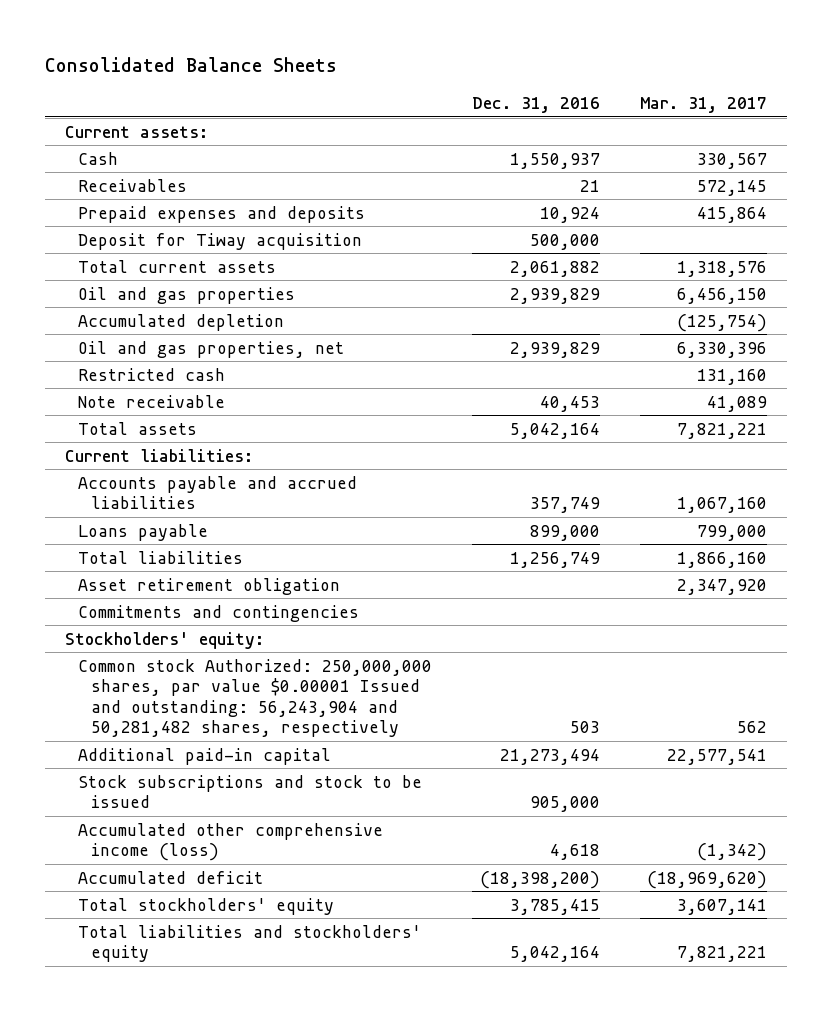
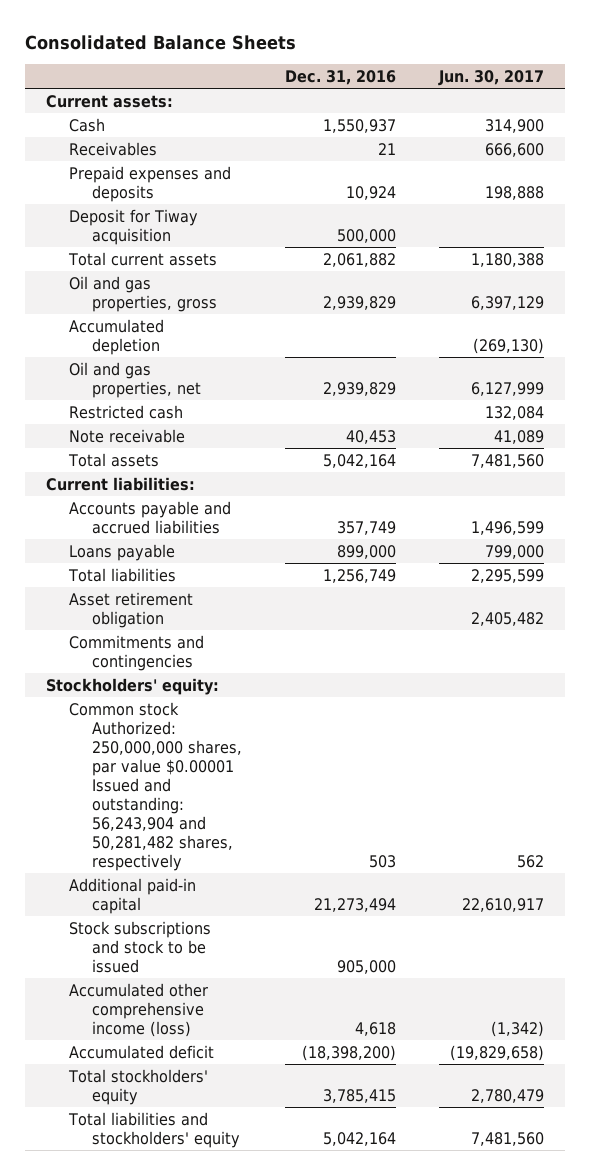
- | Dec. 31, 2016 | Mar. 31, 2017
+ | Dec. 31, 2016 | Jun. 30, 2017
- Oil and gas properties | 2,939,829 | 6,456,150
+ Oil and gas properties, gross | 2,939,829 | 6,397,129

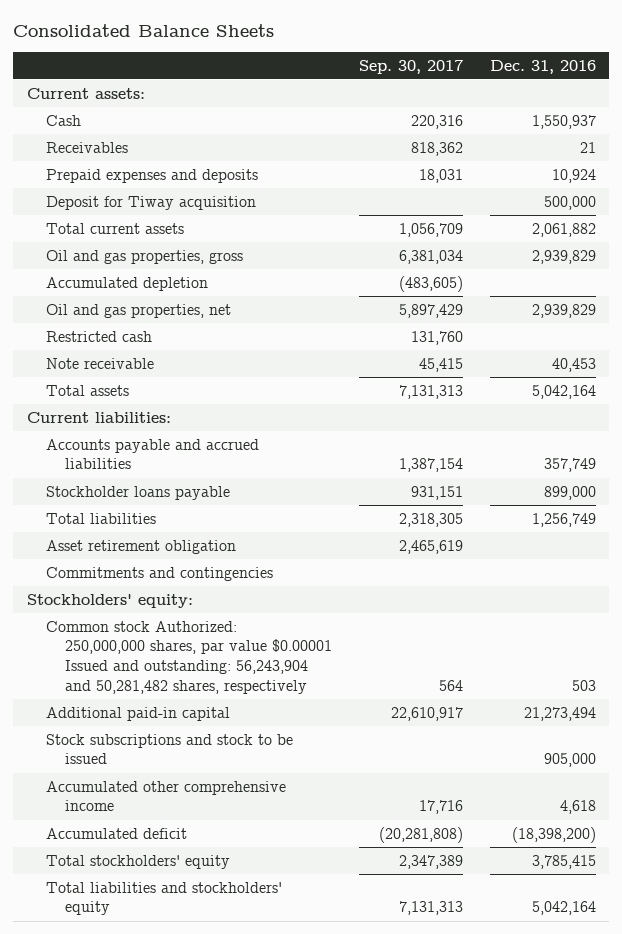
- | Dec. 31, 2016 | Jun. 30, 2017
+ | Sep. 30, 2017 | Dec. 31, 2016
- Loans payable | 899,000 | 799,000
+ Stockholder loans payable | 931,151 | 899,000
- Accumulated other comprehensive income (loss) | 4,618 | (1,342)
+ Accumulated other comprehensive income | 17,716 | 4,618

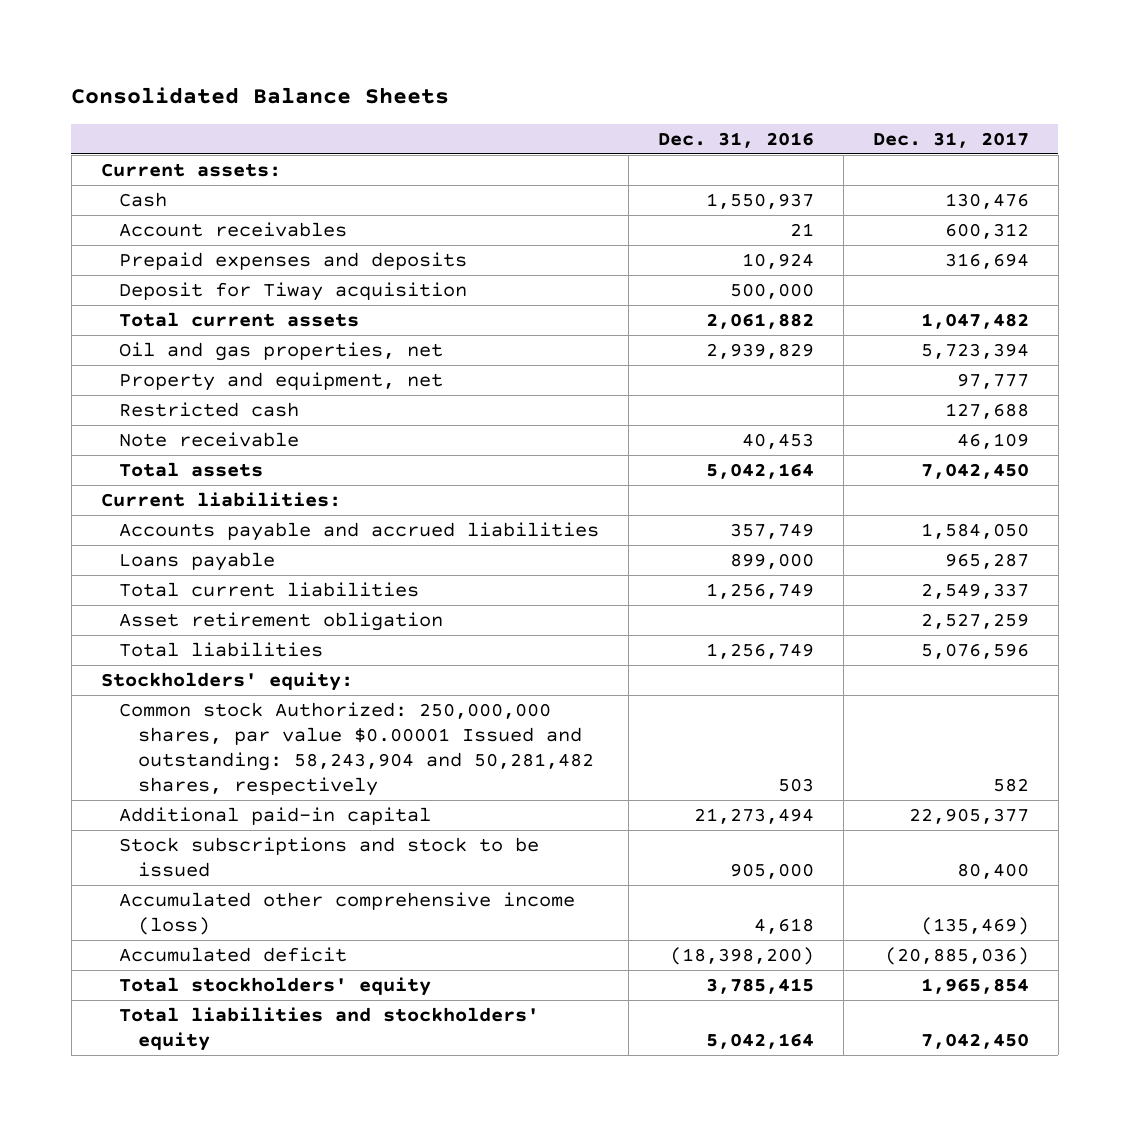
- | Sep. 30, 2017 | Dec. 31, 2016
+ | Dec. 31, 2016 | Dec. 31, 2017
- Receivables | 818,362 | 21
+ Account receivables | 21 | 600,312
- Oil and gas properties, gross | 6,381,034 | 2,939,829
- Accumulated depletion | (483,605) |
+ Property and equipment, net | | 97,777
- Stockholder loans payable | 931,151 | 899,000
+ Loans payable | 899,000 | 965,287
+ Total current liabilities | 1,256,749 | 2,549,337
- Commitments and contingencies
moved down: Total liabilities | 1,256,749 | 5,076,596
- Common stock Authorized: 250,000,000 shares, par value $0.00001 Issued and outstanding: 56,243,904 and 50,281,482 shares, respectively | 564 | 503
+ Common stock Authorized: 250,000,000 shares, par value $0.00001 Issued and outstanding: 58,243,904 and 50,281,482 shares, respectively | 503 | 582
- Accumulated other comprehensive income | 17,716 | 4,618
+ Accumulated other comprehensive income (loss) | 4,618 | (135,469)

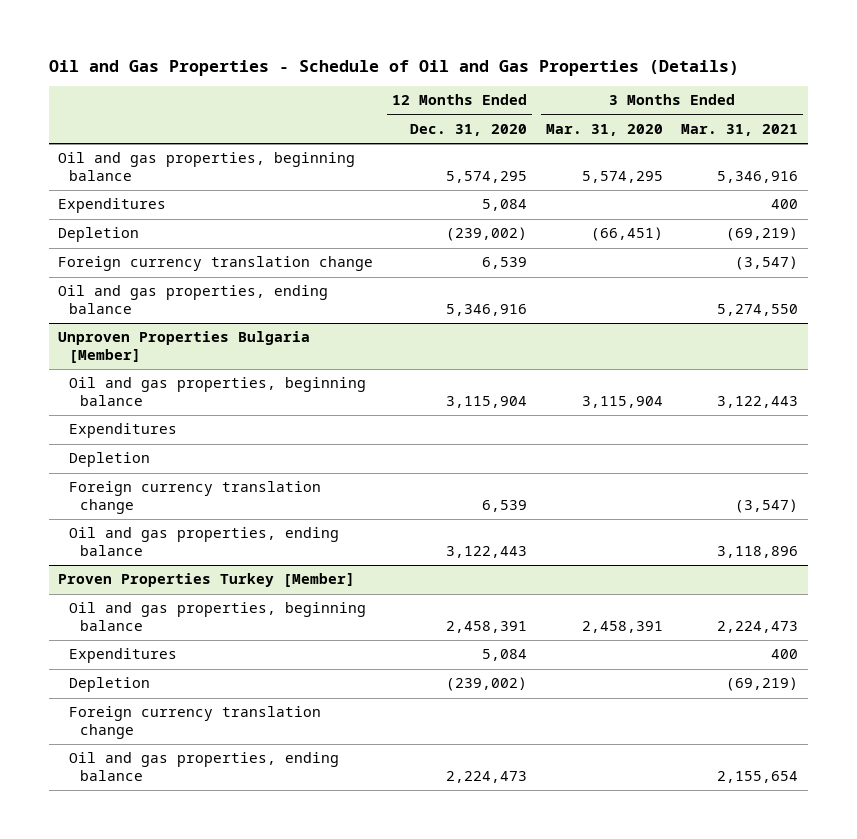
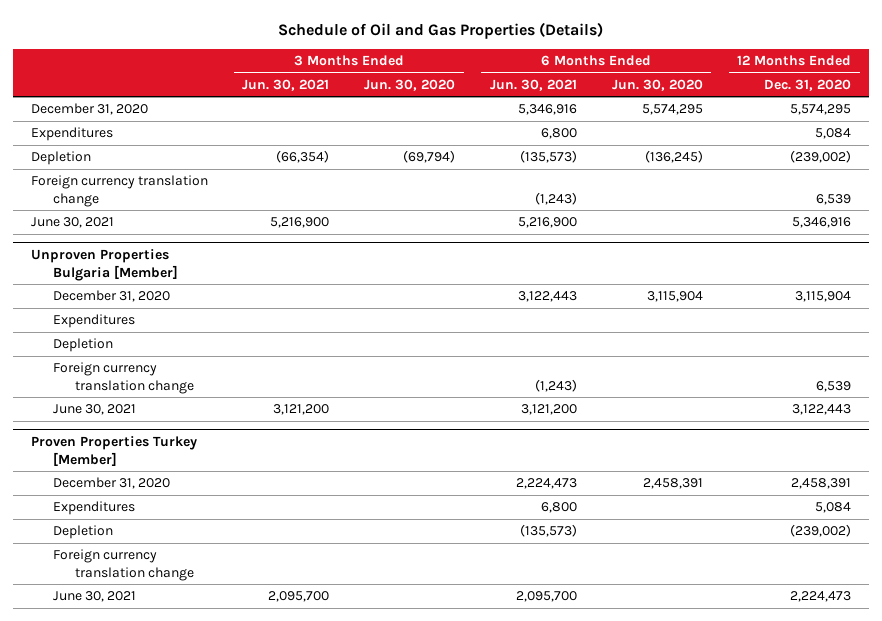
- Oil and Gas Properties - Schedule of Oil and Gas Properties (Details)
+ Schedule of Oil and Gas Properties (Details)
- | 12 Months Ended Dec. 31, 2020 | 3 Months Ended Mar. 31, 2020 | 3 Months Ended Mar. 31, 2021
+ | 3 Months Ended Jun. 30, 2021 | 3 Months Ended Jun. 30, 2020 | 6 Months Ended Jun. 30, 2021 | 6 Months Ended Jun. 30, 2020 | 12 Months Ended Dec. 31, 2020
- Oil and gas properties, beginning balance | 5,574,295 | 5,574,295 | 5,346,916
+ December 31, 2020 | | | 5,346,916 | 5,574,295 | 5,574,295
- Oil and gas properties, ending balance | 5,346,916 | | 5,274,550
+ June 30, 2021 | 5,216,900 | | 5,216,900 | | 5,346,916
@ Unproven Properties Bulgaria [Member]
- Oil and gas properties, beginning balance | 3,115,904 | 3,115,904 | 3,122,443
+ December 31, 2020 | | | 3,122,443 | 3,115,904 | 3,115,904
- Oil and gas properties, ending balance | 3,122,443 | | 3,118,896
+ June 30, 2021 | 3,121,200 | | 3,121,200 | | 3,122,443
@ Proven Properties Turkey [Member]
- Oil and gas properties, beginning balance | 2,458,391 | 2,458,391 | 2,224,473
+ December 31, 2020 | | | 2,224,473 | 2,458,391 | 2,458,391
- Oil and gas properties, ending balance | 2,224,473 | | 2,155,654
+ June 30, 2021 | 2,095,700 | | 2,095,700 | | 2,224,473

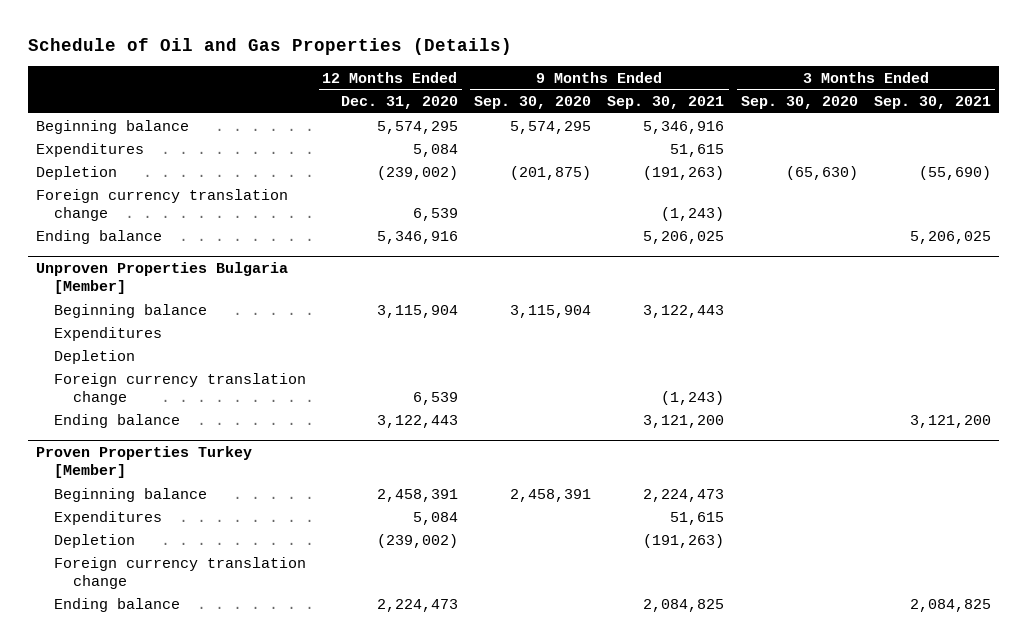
- | 3 Months Ended Jun. 30, 2021 | 3 Months Ended Jun. 30, 2020 | 6 Months Ended Jun. 30, 2021 | 6 Months Ended Jun. 30, 2020 | 12 Months Ended Dec. 31, 2020
+ | 12 Months Ended Dec. 31, 2020 | 9 Months Ended Sep. 30, 2020 | 9 Months Ended Sep. 30, 2021 | 3 Months Ended Sep. 30, 2020 | 3 Months Ended Sep. 30, 2021
- December 31, 2020 | | | 5,346,916 | 5,574,295 | 5,574,295
+ Beginning balance | 5,574,295 | 5,574,295 | 5,346,916 | |
- June 30, 2021 | 5,216,900 | | 5,216,900 | | 5,346,916
+ Ending balance | 5,346,916 | | 5,206,025 | | 5,206,025
@ Unproven Properties Bulgaria [Member]
- December 31, 2020 | | | 3,122,443 | 3,115,904 | 3,115,904
+ Beginning balance | 3,115,904 | 3,115,904 | 3,122,443 | |
- June 30, 2021 | 3,121,200 | | 3,121,200 | | 3,122,443
+ Ending balance | 3,122,443 | | 3,121,200 | | 3,121,200
@ Proven Properties Turkey [Member]
- December 31, 2020 | | | 2,224,473 | 2,458,391 | 2,458,391
+ Beginning balance | 2,458,391 | 2,458,391 | 2,224,473 | |
- June 30, 2021 | 2,095,700 | | 2,095,700 | | 2,224,473
+ Ending balance | 2,224,473 | | 2,084,825 | | 2,084,825

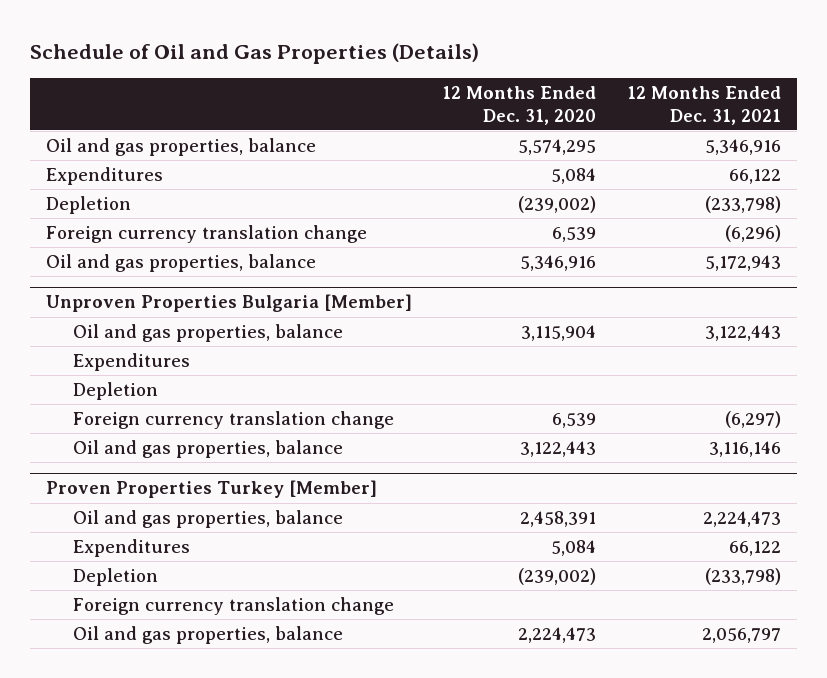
- | 12 Months Ended Dec. 31, 2020 | 9 Months Ended Sep. 30, 2020 | 9 Months Ended Sep. 30, 2021 | 3 Months Ended Sep. 30, 2020 | 3 Months Ended Sep. 30, 2021
+ | 12 Months Ended Dec. 31, 2020 | 12 Months Ended Dec. 31, 2021
- Beginning balance | 5,574,295 | 5,574,295 | 5,346,916 | |
+ Oil and gas properties, balance | 5,574,295 | 5,346,916
- Ending balance | 5,346,916 | | 5,206,025 | | 5,206,025
+ Oil and gas properties, balance | 5,346,916 | 5,172,943
@ Unproven Properties Bulgaria [Member]
- Beginning balance | 3,115,904 | 3,115,904 | 3,122,443 | |
+ Oil and gas properties, balance | 3,115,904 | 3,122,443
- Ending balance | 3,122,443 | | 3,121,200 | | 3,121,200
+ Oil and gas properties, balance | 3,122,443 | 3,116,146
@ Proven Properties Turkey [Member]
- Beginning balance | 2,458,391 | 2,458,391 | 2,224,473 | |
+ Oil and gas properties, balance | 2,458,391 | 2,224,473
- Ending balance | 2,224,473 | | 2,084,825 | | 2,084,825
+ Oil and gas properties, balance | 2,224,473 | 2,056,797

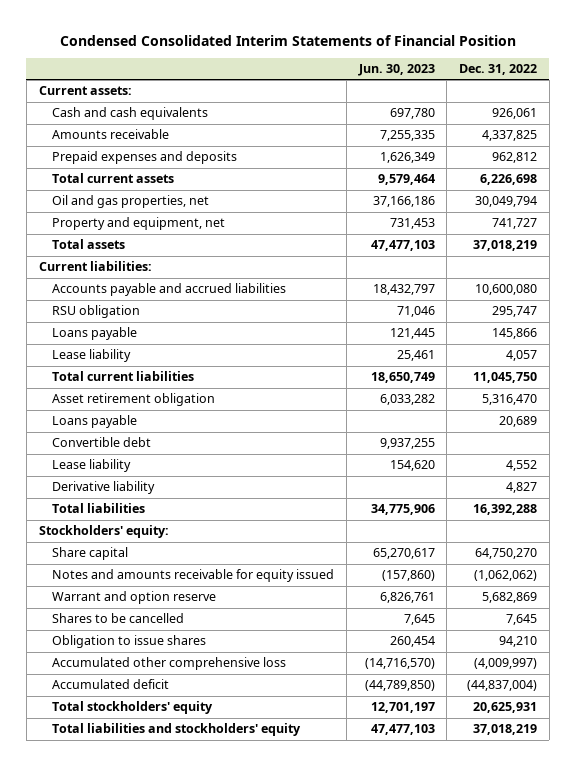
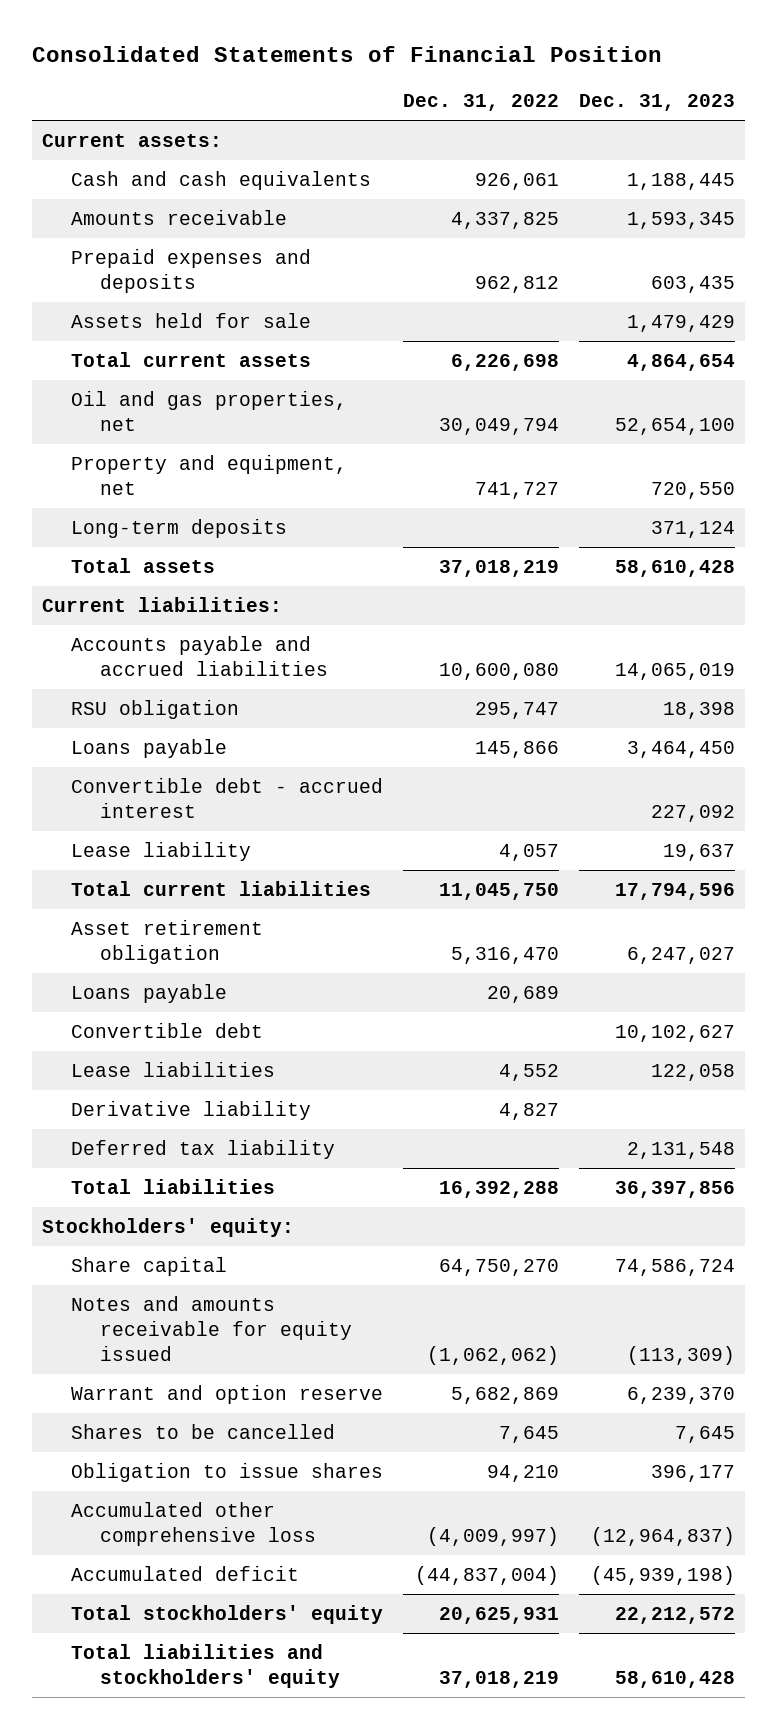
- Condensed Consolidated Interim Statements of Financial Position
+ Consolidated Statements of Financial Position
- | Jun. 30, 2023 | Dec. 31, 2022
+ | Dec. 31, 2022 | Dec. 31, 2023
+ Assets held for sale | | 1,479,429
+ Long-term deposits | | 371,124
+ Convertible debt - accrued interest | | 227,092
- Lease liability | 154,620 | 4,552
+ Lease liabilities | 4,552 | 122,058
+ Deferred tax liability | | 2,131,548

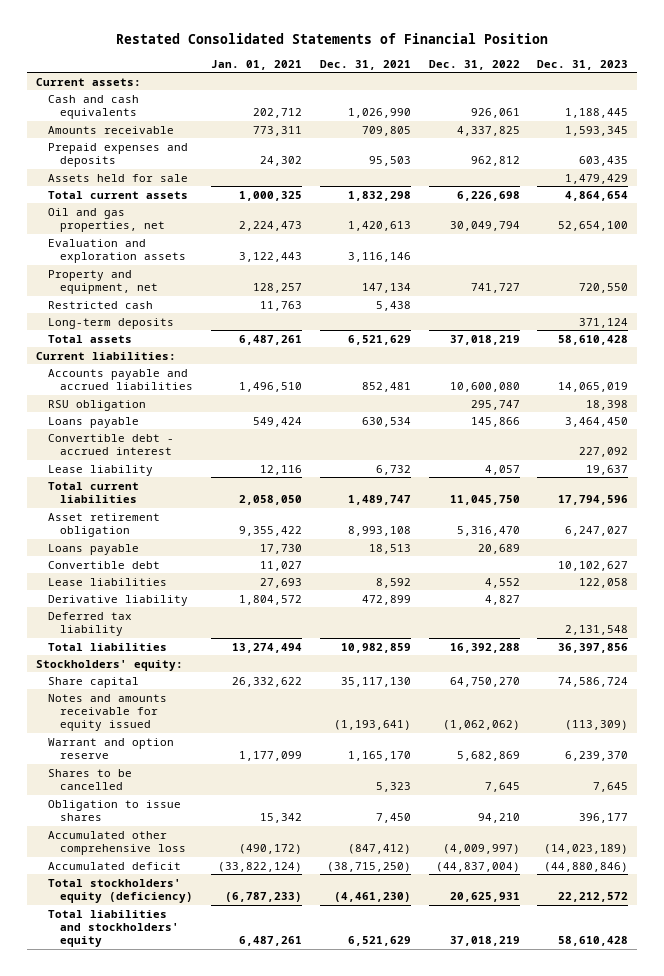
- Consolidated Statements of Financial Position
+ Restated Consolidated Statements of Financial Position
- | Dec. 31, 2022 | Dec. 31, 2023
+ | Jan. 01, 2021 | Dec. 31, 2021 | Dec. 31, 2022 | Dec. 31, 2023
+ Evaluation and exploration assets | 3,122,443 | 3,116,146 | |
+ Restricted cash | 11,763 | 5,438 | |
- Accumulated other comprehensive loss | (4,009,997) | (12,964,837)
- Accumulated deficit | (44,837,004) | (45,939,198)
- Total stockholders' equity | 20,625,931 | 22,212,572
+ Accumulated other comprehensive loss | (490,172) | (847,412) | (4,009,997) | (14,023,189)
+ Accumulated deficit | (33,822,124) | (38,715,250) | (44,837,004) | (44,880,846)
+ Total stockholders' equity (deficiency) | (6,787,233) | (4,461,230) | 20,625,931 | 22,212,572

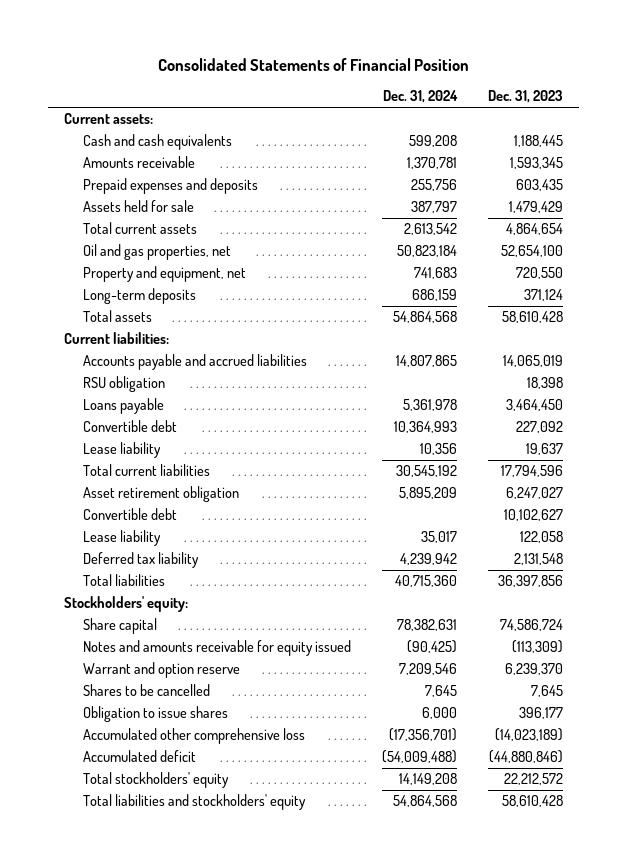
- Restated Consolidated Statements of Financial Position
+ Consolidated Statements of Financial Position
- | Jan. 01, 2021 | Dec. 31, 2021 | Dec. 31, 2022 | Dec. 31, 2023
+ | Dec. 31, 2024 | Dec. 31, 2023
- Evaluation and exploration assets | 3,122,443 | 3,116,146 | |
- Restricted cash | 11,763 | 5,438 | |
- Convertible debt - accrued interest | | | | 227,092
+ Convertible debt | 10,364,993 | 227,092
- Loans payable | 17,730 | 18,513 | 20,689 |
- Lease liabilities | 27,693 | 8,592 | 4,552 | 122,058
- Derivative liability | 1,804,572 | 472,899 | 4,827 |
+ Lease liability | 35,017 | 122,058
- Total stockholders' equity (deficiency) | (6,787,233) | (4,461,230) | 20,625,931 | 22,212,572
+ Total stockholders' equity | 14,149,208 | 22,212,572

